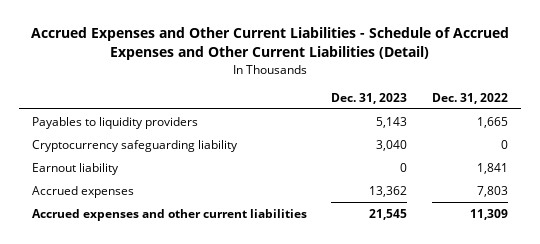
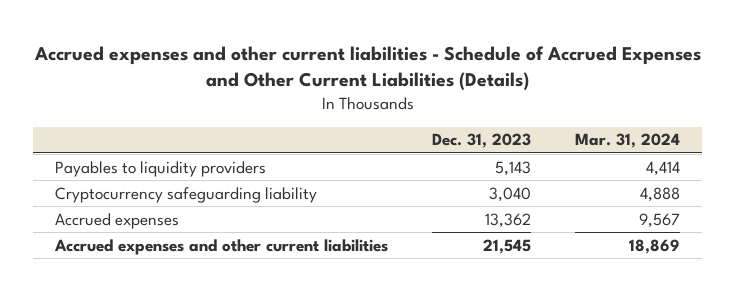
- Accrued Expenses and Other Current Liabilities - Schedule of Accrued Expenses and Other Current Liabilities (Detail)
+ Accrued expenses and other current liabilities - Schedule of Accrued Expenses and Other Current Liabilities (Details)
- | Dec. 31, 2023 | Dec. 31, 2022
+ | Dec. 31, 2023 | Mar. 31, 2024
- Earnout liability | 0 | 1,841

